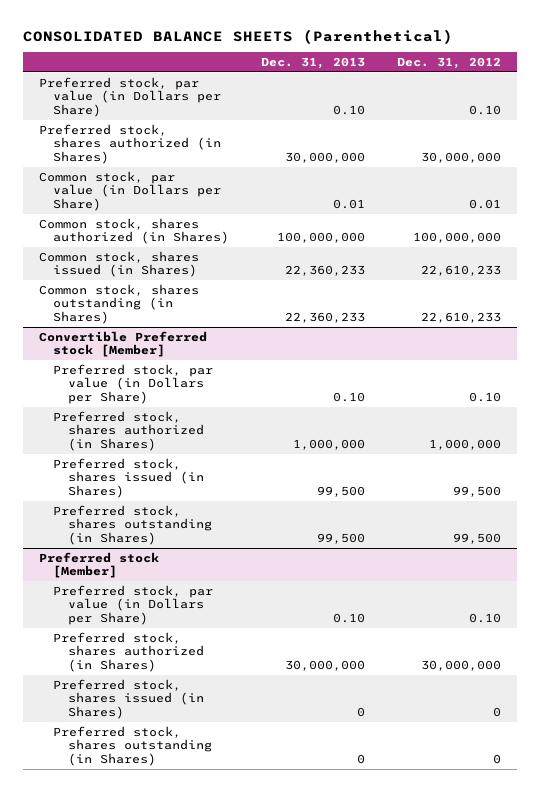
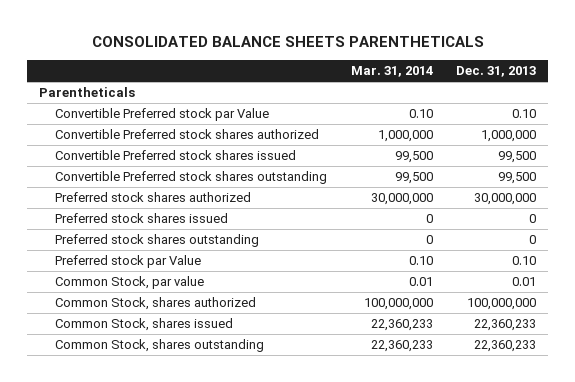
- CONSOLIDATED BALANCE SHEETS (Parenthetical)
+ CONSOLIDATED BALANCE SHEETS PARENTHETICALS
- | Dec. 31, 2013 | Dec. 31, 2012
+ | Mar. 31, 2014 | Dec. 31, 2013
- Preferred stock, par value (in Dollars per Share) | 0.10 | 0.10
- Preferred stock, shares authorized (in Shares) | 30,000,000 | 30,000,000
- Common stock, par value (in Dollars per Share) | 0.01 | 0.01
- Common stock, shares authorized (in Shares) | 100,000,000 | 100,000,000
- Common stock, shares issued (in Shares) | 22,360,233 | 22,610,233
- Common stock, shares outstanding (in Shares) | 22,360,233 | 22,610,233
- Convertible Preferred stock [Member]
- Preferred stock, par value (in Dollars per Share) | 0.10 | 0.10
- Preferred stock, shares authorized (in Shares) | 1,000,000 | 1,000,000
- Preferred stock, shares issued (in Shares) | 99,500 | 99,500
- Preferred stock, shares outstanding (in Shares) | 99,500 | 99,500
- Preferred stock [Member]
- Preferred stock, par value (in Dollars per Share) | 0.10 | 0.10
- Preferred stock, shares authorized (in Shares) | 30,000,000 | 30,000,000
- Preferred stock, shares issued (in Shares) | 0 | 0
- Preferred stock, shares outstanding (in Shares) | 0 | 0
+ Parentheticals
+ Convertible Preferred stock par Value | 0.10 | 0.10
+ Convertible Preferred stock shares authorized | 1,000,000 | 1,000,000
+ Convertible Preferred stock shares issued | 99,500 | 99,500
+ Convertible Preferred stock shares outstanding | 99,500 | 99,500
+ Preferred stock shares authorized | 30,000,000 | 30,000,000
+ Preferred stock shares issued | 0 | 0
+ Preferred stock shares outstanding | 0 | 0
+ Preferred stock par Value | 0.10 | 0.10
+ Common Stock, par value | 0.01 | 0.01
+ Common Stock, shares authorized | 100,000,000 | 100,000,000
+ Common Stock, shares issued | 22,360,233 | 22,360,233
+ Common Stock, shares outstanding | 22,360,233 | 22,360,233

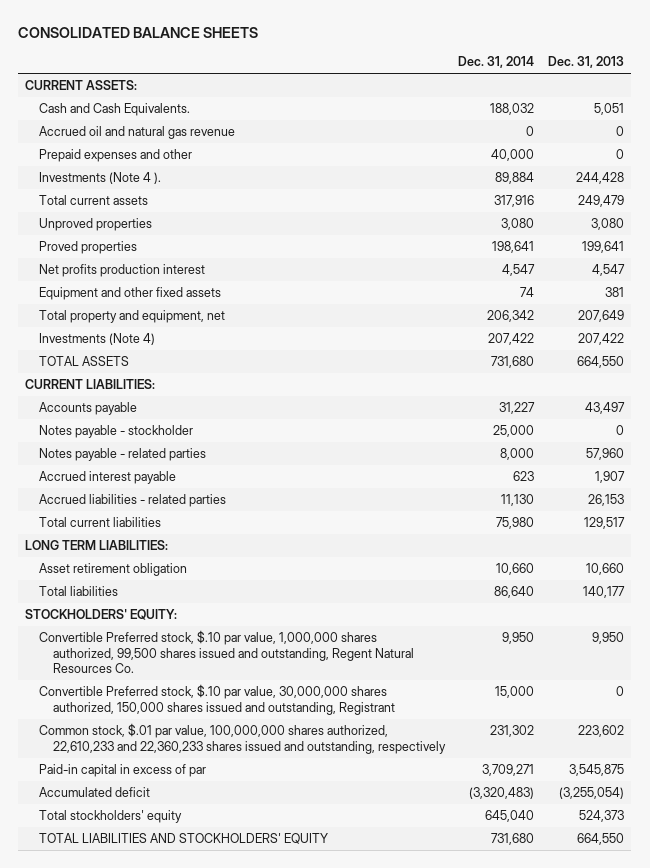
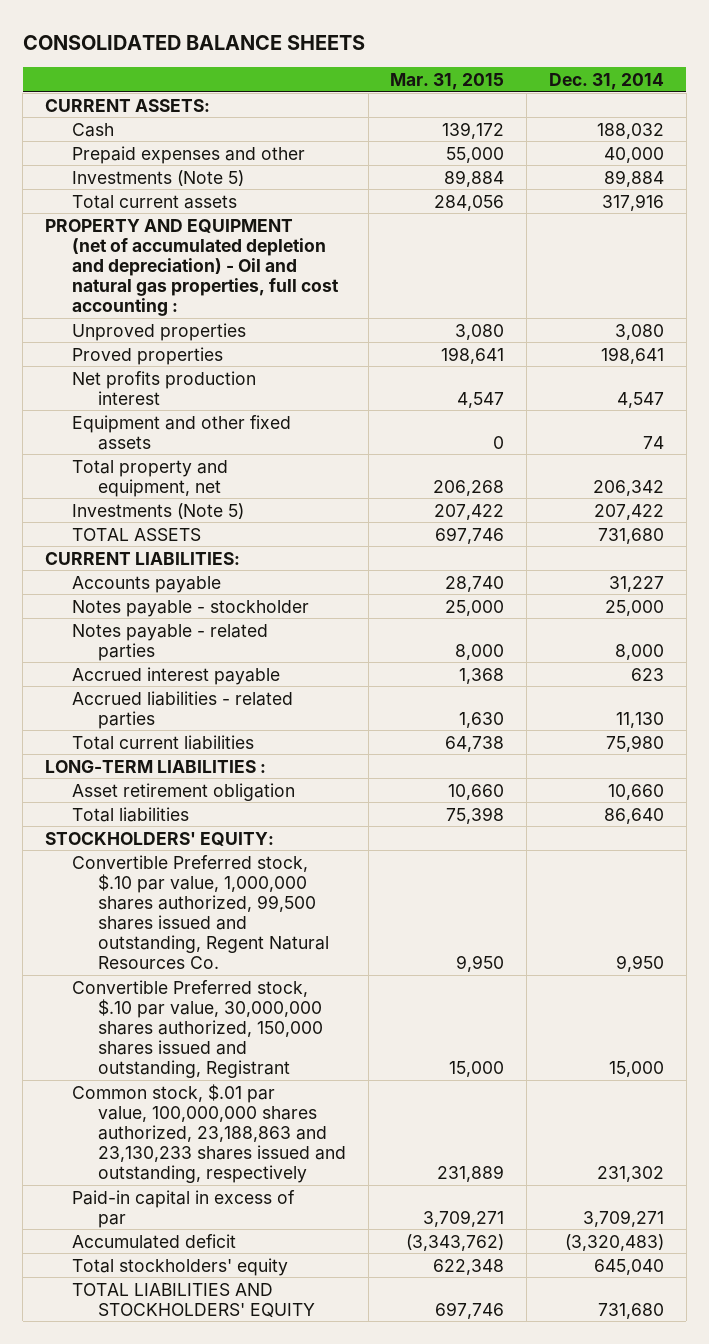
- | Dec. 31, 2014 | Dec. 31, 2013
+ | Mar. 31, 2015 | Dec. 31, 2014
- Cash and Cash Equivalents. | 188,032 | 5,051
- Accrued oil and natural gas revenue | 0 | 0
+ Cash | 139,172 | 188,032
- Investments (Note 4 ). | 89,884 | 244,428
+ Investments (Note 5) | 89,884 | 89,884
+ PROPERTY AND EQUIPMENT (net of accumulated depletion and depreciation) - Oil and natural gas properties, full cost accounting :
- Investments (Note 4) | 207,422 | 207,422
+ Investments (Note 5) | 207,422 | 207,422
- LONG TERM LIABILITIES:
+ LONG-TERM LIABILITIES :
- Common stock, $.01 par value, 100,000,000 shares authorized, 22,610,233 and 22,360,233 shares issued and outstanding, respectively | 231,302 | 223,602
+ Common stock, $.01 par value, 100,000,000 shares authorized, 23,188,863 and 23,130,233 shares issued and outstanding, respectively | 231,889 | 231,302

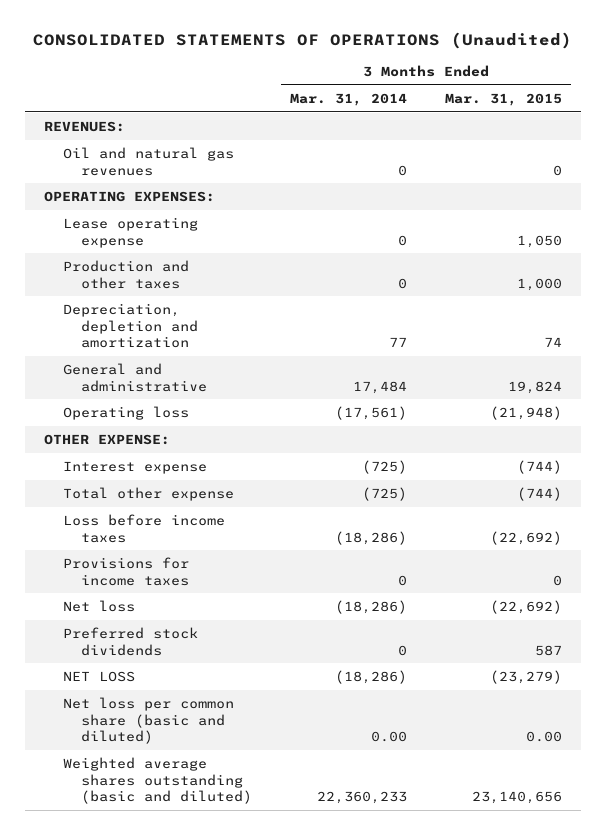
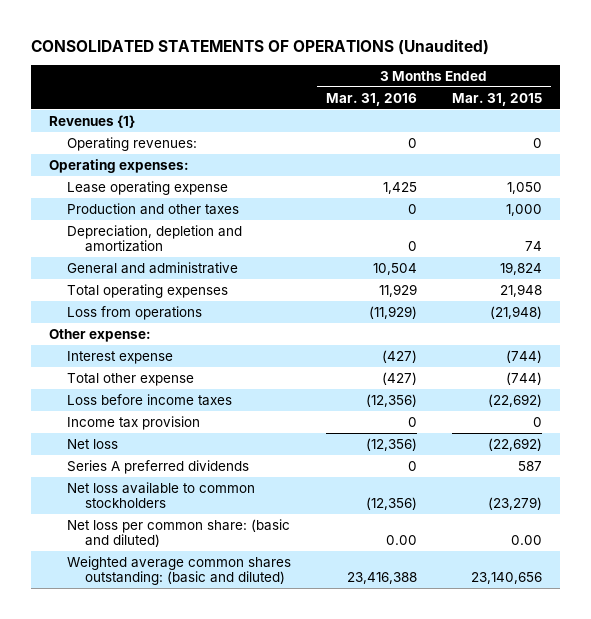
- | 3 Months Ended Mar. 31, 2014 | 3 Months Ended Mar. 31, 2015
+ | 3 Months Ended Mar. 31, 2016 | 3 Months Ended Mar. 31, 2015
- REVENUES:
- Oil and natural gas revenues | 0 | 0
- OPERATING EXPENSES:
+ Revenues {1}
+ Operating revenues: | 0 | 0
+ Operating expenses:
- Operating loss | (17,561) | (21,948)
- OTHER EXPENSE:
+ Total operating expenses | 11,929 | 21,948
+ Loss from operations | (11,929) | (21,948)
+ Other expense:
- Provisions for income taxes | 0 | 0
+ Income tax provision | 0 | 0
- Preferred stock dividends | 0 | 587
- NET LOSS | (18,286) | (23,279)
- Net loss per common share (basic and diluted) | 0.00 | 0.00
- Weighted average shares outstanding (basic and diluted) | 22,360,233 | 23,140,656
+ Series A preferred dividends | 0 | 587
+ Net loss available to common stockholders | (12,356) | (23,279)
+ Net loss per common share: (basic and diluted) | 0.00 | 0.00
+ Weighted average common shares outstanding: (basic and diluted) | 23,416,388 | 23,140,656

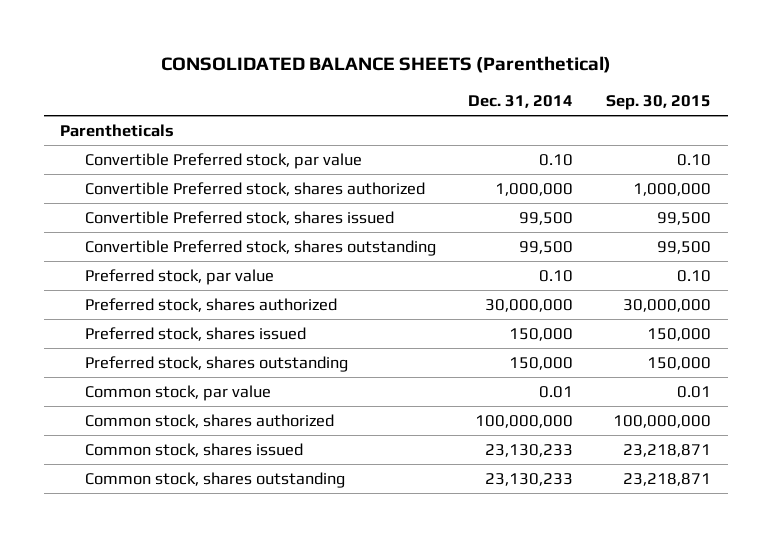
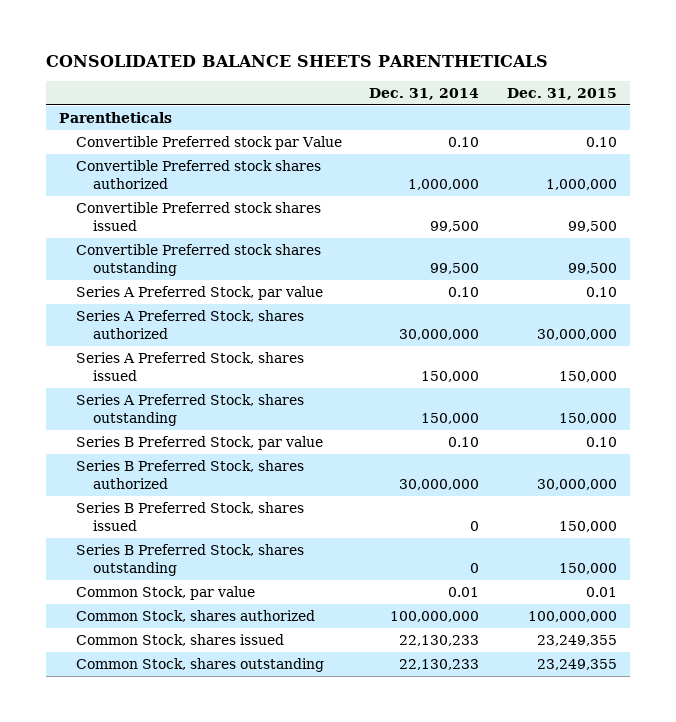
- CONSOLIDATED BALANCE SHEETS (Parenthetical)
+ CONSOLIDATED BALANCE SHEETS PARENTHETICALS
- | Dec. 31, 2014 | Sep. 30, 2015
+ | Dec. 31, 2014 | Dec. 31, 2015
- Convertible Preferred stock, par value | 0.10 | 0.10
- Convertible Preferred stock, shares authorized | 1,000,000 | 1,000,000
- Convertible Preferred stock, shares issued | 99,500 | 99,500
- Convertible Preferred stock, shares outstanding | 99,500 | 99,500
- Preferred stock, par value | 0.10 | 0.10
- Preferred stock, shares authorized | 30,000,000 | 30,000,000
- Preferred stock, shares issued | 150,000 | 150,000
- Preferred stock, shares outstanding | 150,000 | 150,000
- Common stock, par value | 0.01 | 0.01
- Common stock, shares authorized | 100,000,000 | 100,000,000
- Common stock, shares issued | 23,130,233 | 23,218,871
- Common stock, shares outstanding | 23,130,233 | 23,218,871
+ Convertible Preferred stock par Value | 0.10 | 0.10
+ Convertible Preferred stock shares authorized | 1,000,000 | 1,000,000
+ Convertible Preferred stock shares issued | 99,500 | 99,500
+ Convertible Preferred stock shares outstanding | 99,500 | 99,500
+ Series A Preferred Stock, par value | 0.10 | 0.10
+ Series A Preferred Stock, shares authorized | 30,000,000 | 30,000,000
+ Series A Preferred Stock, shares issued | 150,000 | 150,000
+ Series A Preferred Stock, shares outstanding | 150,000 | 150,000
+ Series B Preferred Stock, par value | 0.10 | 0.10
+ Series B Preferred Stock, shares authorized | 30,000,000 | 30,000,000
+ Series B Preferred Stock, shares issued | 0 | 150,000
+ Series B Preferred Stock, shares outstanding | 0 | 150,000
+ Common Stock, par value | 0.01 | 0.01
+ Common Stock, shares authorized | 100,000,000 | 100,000,000
+ Common Stock, shares issued | 22,130,233 | 23,249,355
+ Common Stock, shares outstanding | 22,130,233 | 23,249,355

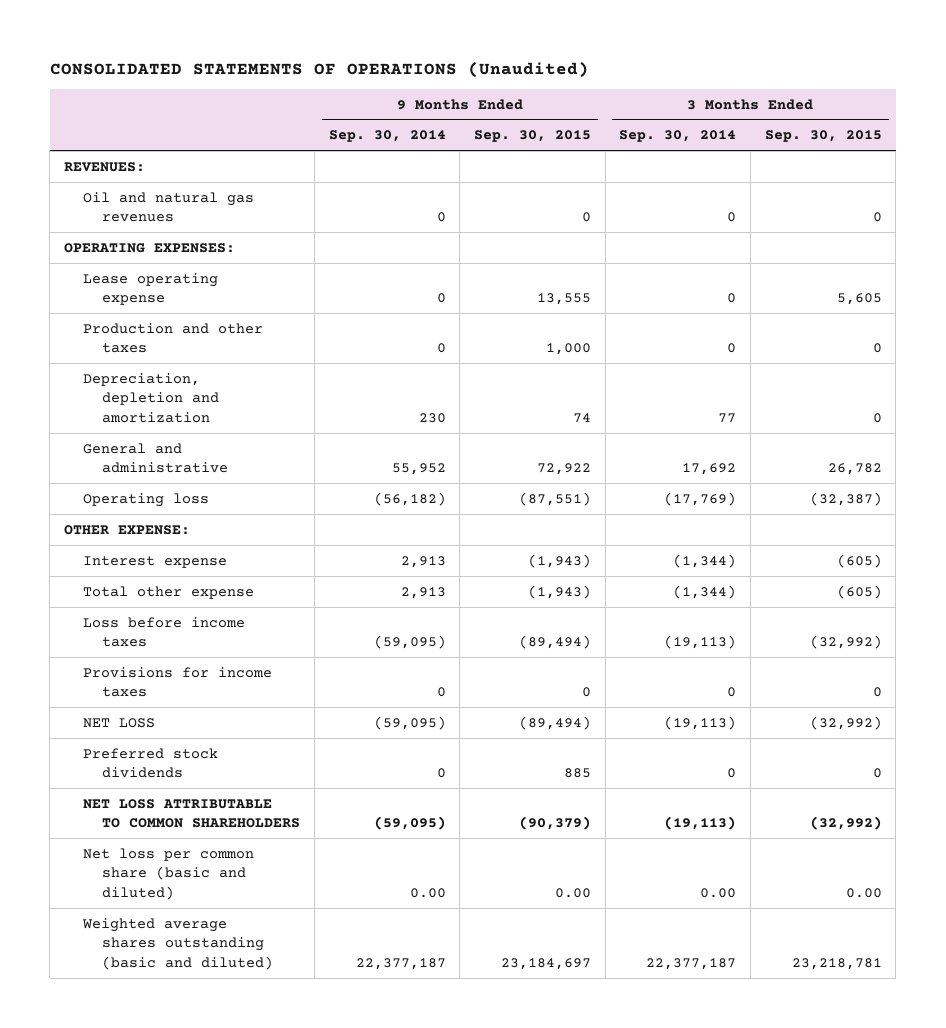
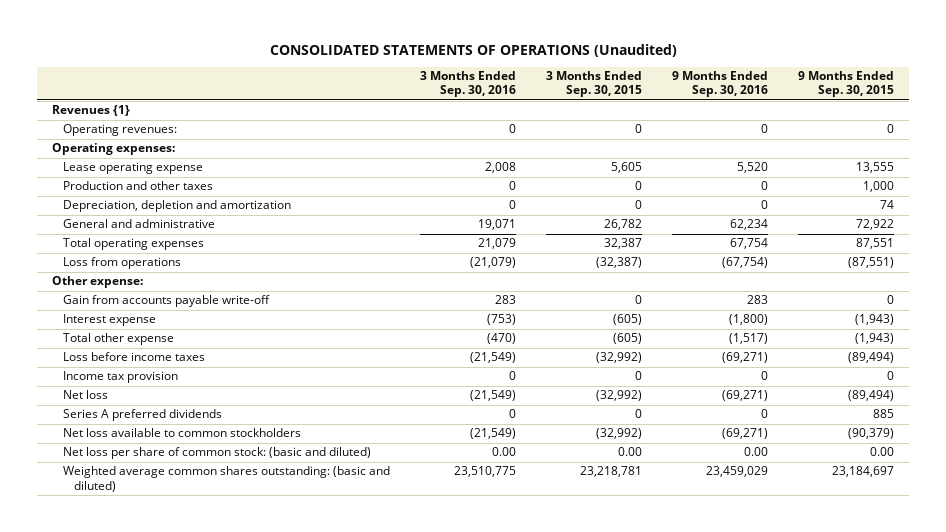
- | 9 Months Ended Sep. 30, 2014 | 9 Months Ended Sep. 30, 2015 | 3 Months Ended Sep. 30, 2014 | 3 Months Ended Sep. 30, 2015
+ | 3 Months Ended Sep. 30, 2016 | 3 Months Ended Sep. 30, 2015 | 9 Months Ended Sep. 30, 2016 | 9 Months Ended Sep. 30, 2015
- REVENUES:
- Oil and natural gas revenues | 0 | 0 | 0 | 0
- OPERATING EXPENSES:
+ Revenues {1}
+ Operating revenues: | 0 | 0 | 0 | 0
+ Operating expenses:
- Operating loss | (56,182) | (87,551) | (17,769) | (32,387)
- OTHER EXPENSE:
+ Total operating expenses | 21,079 | 32,387 | 67,754 | 87,551
+ Loss from operations | (21,079) | (32,387) | (67,754) | (87,551)
+ Other expense:
+ Gain from accounts payable write-off | 283 | 0 | 283 | 0
- Provisions for income taxes | 0 | 0 | 0 | 0
- NET LOSS | (59,095) | (89,494) | (19,113) | (32,992)
- Preferred stock dividends | 0 | 885 | 0 | 0
- NET LOSS ATTRIBUTABLE TO COMMON SHAREHOLDERS | (59,095) | (90,379) | (19,113) | (32,992)
- Net loss per common share (basic and diluted) | 0.00 | 0.00 | 0.00 | 0.00
- Weighted average shares outstanding (basic and diluted) | 22,377,187 | 23,184,697 | 22,377,187 | 23,218,781
+ Income tax provision | 0 | 0 | 0 | 0
+ Net loss | (21,549) | (32,992) | (69,271) | (89,494)
+ Series A preferred dividends | 0 | 0 | 0 | 885
+ Net loss available to common stockholders | (21,549) | (32,992) | (69,271) | (90,379)
+ Net loss per share of common stock: (basic and diluted) | 0.00 | 0.00 | 0.00 | 0.00
+ Weighted average common shares outstanding: (basic and diluted) | 23,510,775 | 23,218,781 | 23,459,029 | 23,184,697

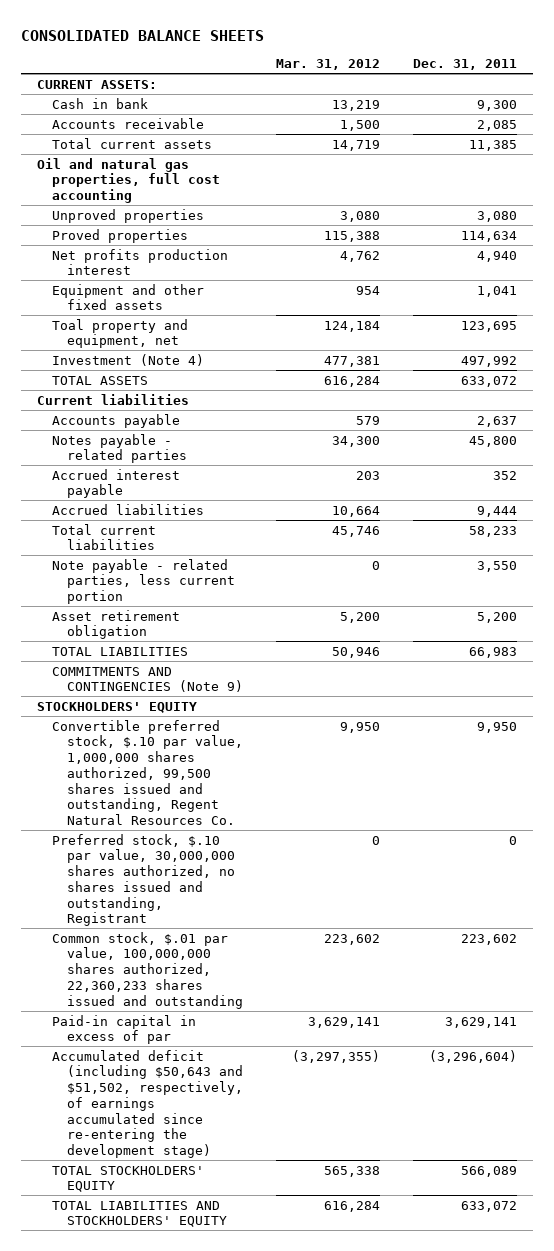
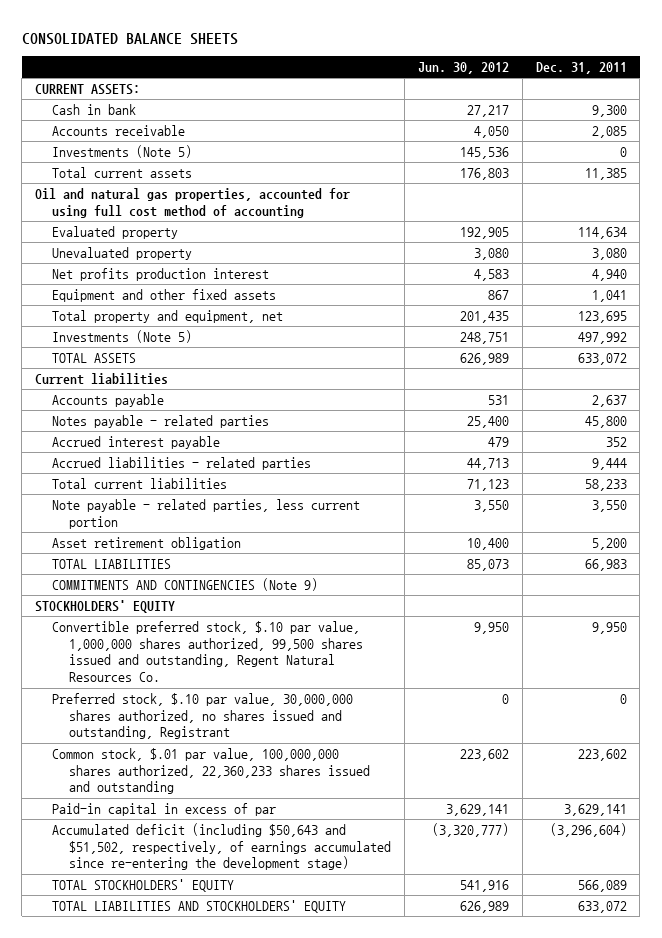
- | Mar. 31, 2012 | Dec. 31, 2011
+ | Jun. 30, 2012 | Dec. 31, 2011
+ Investments (Note 5) | 145,536 | 0
- Oil and natural gas properties, full cost accounting
- Unproved properties | 3,080 | 3,080
- Proved properties | 115,388 | 114,634
+ Oil and natural gas properties, accounted for using full cost method of accounting
+ Evaluated property | 192,905 | 114,634
+ Unevaluated property | 3,080 | 3,080
- Toal property and equipment, net | 124,184 | 123,695
- Investment (Note 4) | 477,381 | 497,992
+ Total property and equipment, net | 201,435 | 123,695
+ Investments (Note 5) | 248,751 | 497,992
- Accrued liabilities | 10,664 | 9,444
+ Accrued liabilities - related parties | 44,713 | 9,444

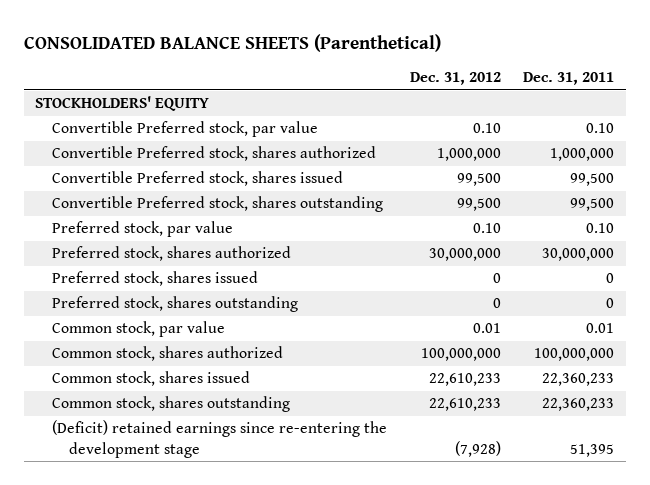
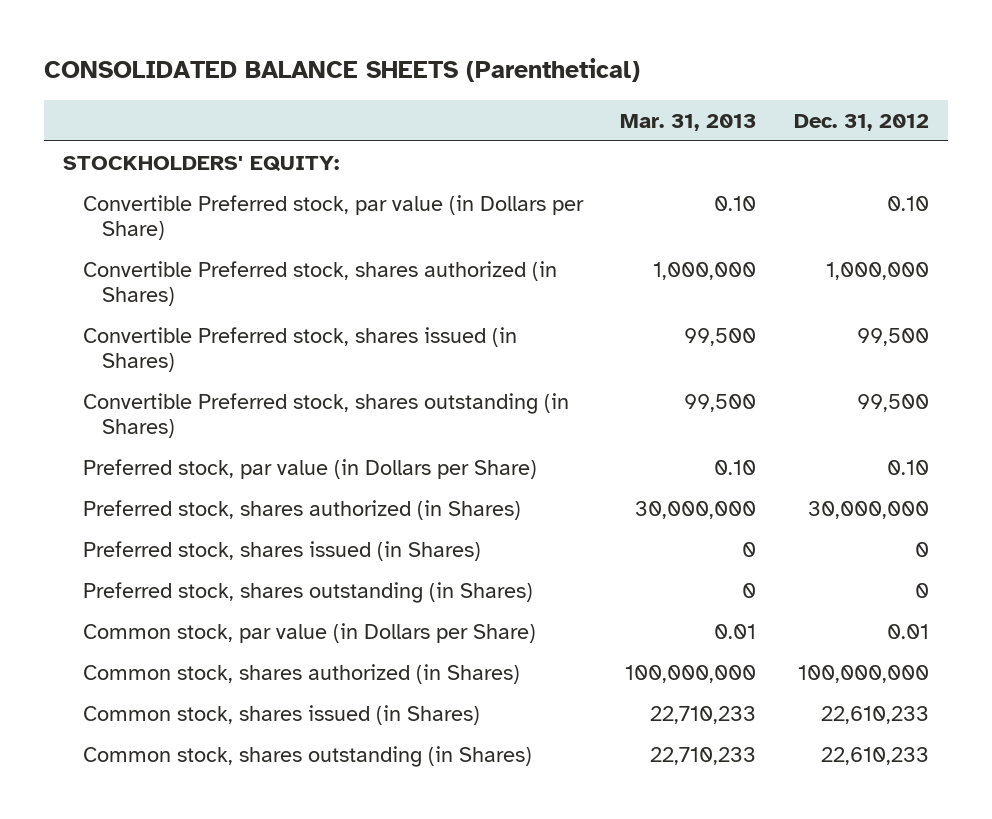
- | Dec. 31, 2012 | Dec. 31, 2011
+ | Mar. 31, 2013 | Dec. 31, 2012
- STOCKHOLDERS' EQUITY
- Convertible Preferred stock, par value | 0.10 | 0.10
- Convertible Preferred stock, shares authorized | 1,000,000 | 1,000,000
- Convertible Preferred stock, shares issued | 99,500 | 99,500
- Convertible Preferred stock, shares outstanding | 99,500 | 99,500
- Preferred stock, par value | 0.10 | 0.10
- Preferred stock, shares authorized | 30,000,000 | 30,000,000
- Preferred stock, shares issued | 0 | 0
- Preferred stock, shares outstanding | 0 | 0
- Common stock, par value | 0.01 | 0.01
- Common stock, shares authorized | 100,000,000 | 100,000,000
- Common stock, shares issued | 22,610,233 | 22,360,233
- Common stock, shares outstanding | 22,610,233 | 22,360,233
- (Deficit) retained earnings since re-entering the development stage | (7,928) | 51,395
+ STOCKHOLDERS' EQUITY:
+ Convertible Preferred stock, par value (in Dollars per Share) | 0.10 | 0.10
+ Convertible Preferred stock, shares authorized (in Shares) | 1,000,000 | 1,000,000
+ Convertible Preferred stock, shares issued (in Shares) | 99,500 | 99,500
+ Convertible Preferred stock, shares outstanding (in Shares) | 99,500 | 99,500
+ Preferred stock, par value (in Dollars per Share) | 0.10 | 0.10
+ Preferred stock, shares authorized (in Shares) | 30,000,000 | 30,000,000
+ Preferred stock, shares issued (in Shares) | 0 | 0
+ Preferred stock, shares outstanding (in Shares) | 0 | 0
+ Common stock, par value (in Dollars per Share) | 0.01 | 0.01
+ Common stock, shares authorized (in Shares) | 100,000,000 | 100,000,000
+ Common stock, shares issued (in Shares) | 22,710,233 | 22,610,233
+ Common stock, shares outstanding (in Shares) | 22,710,233 | 22,610,233

